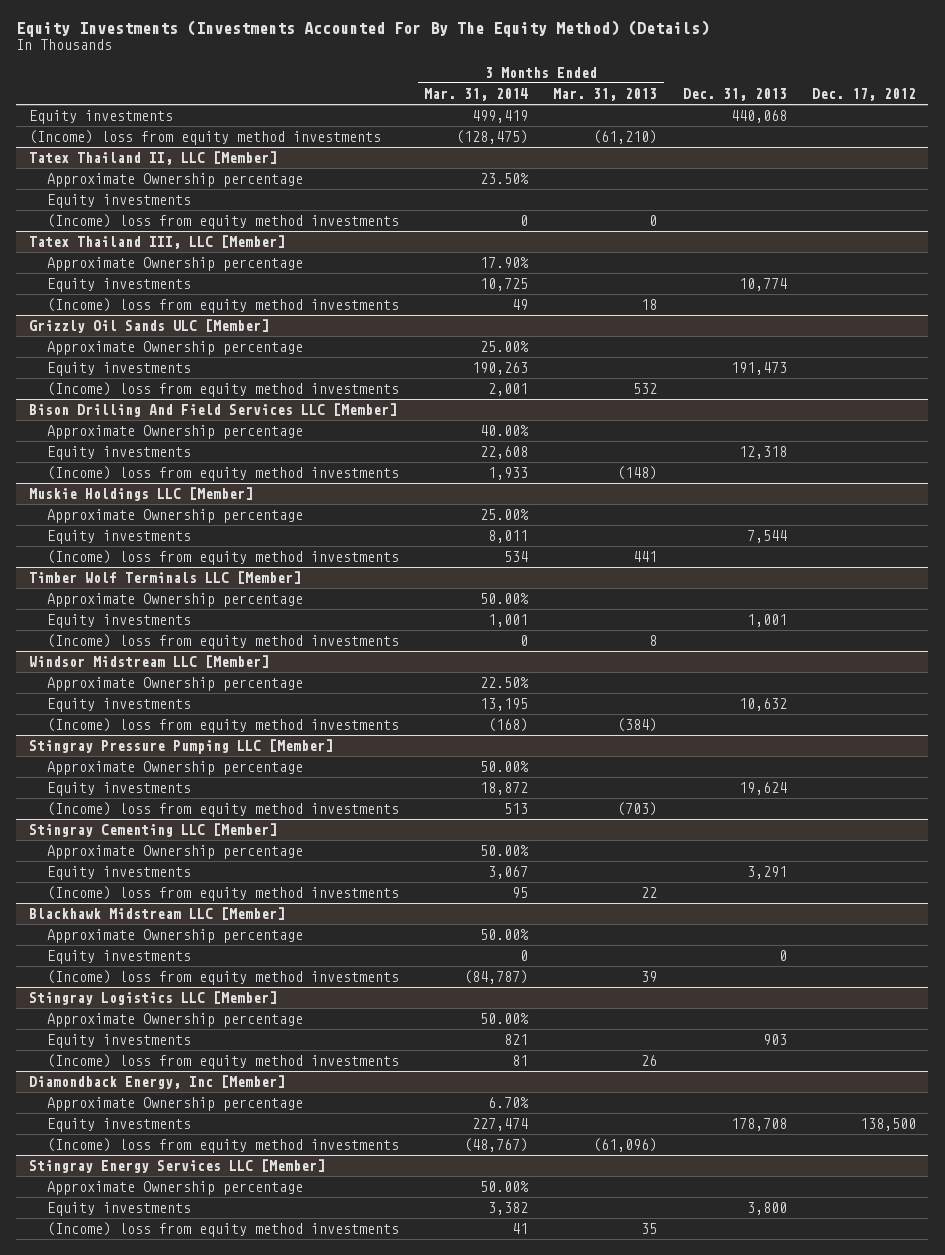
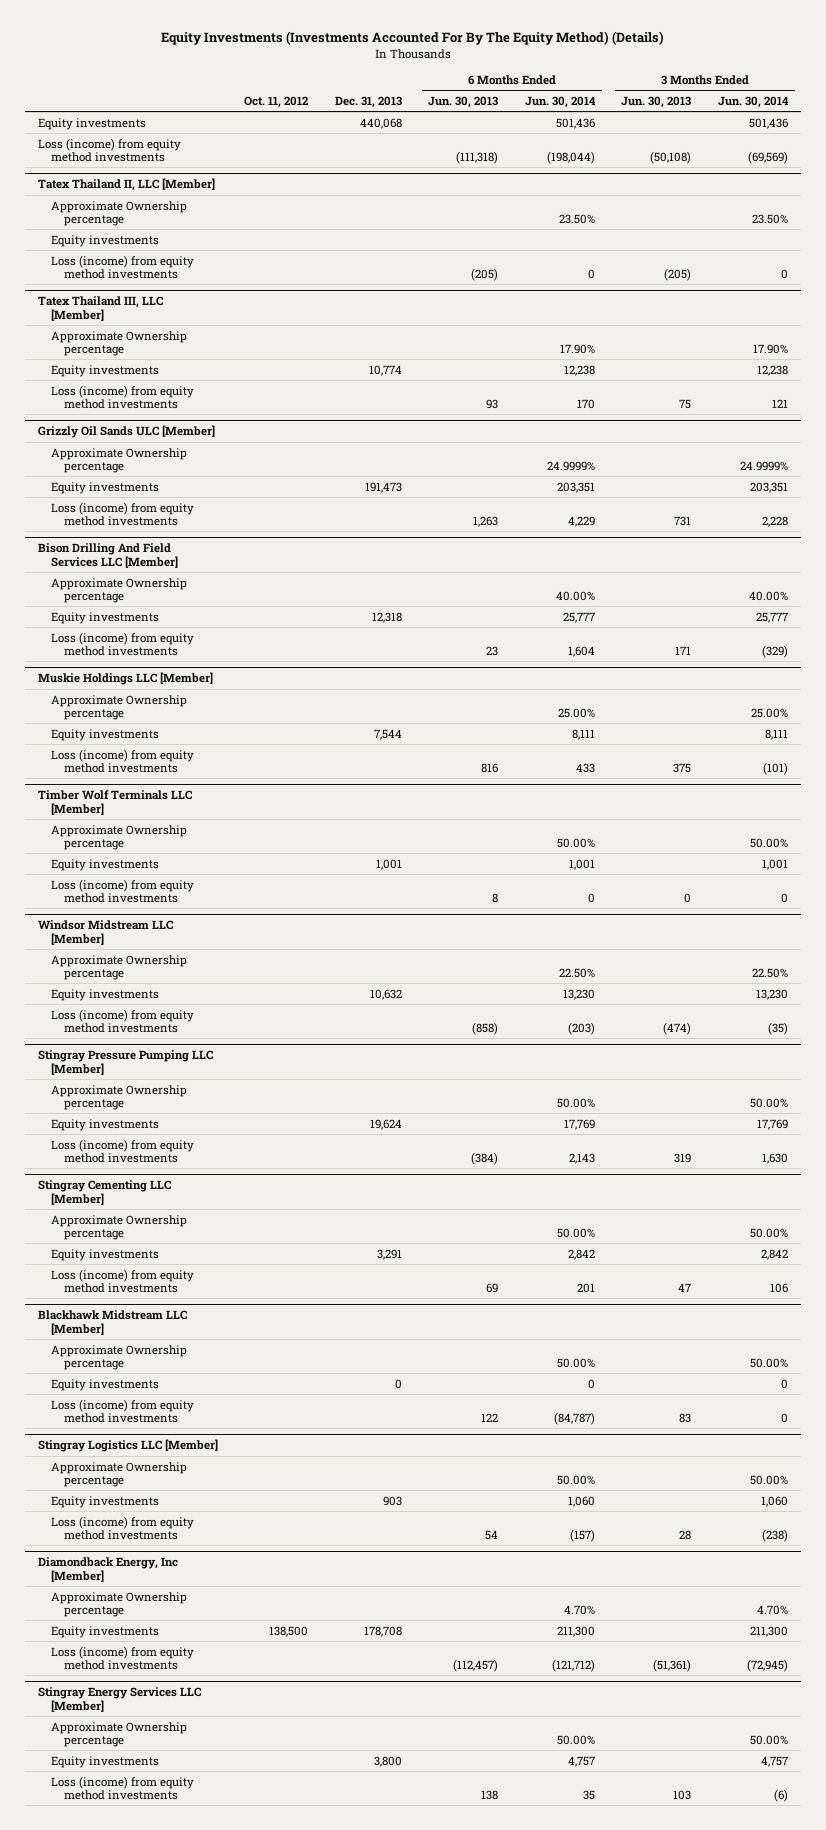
- | 3 Months Ended Mar. 31, 2014 | 3 Months Ended Mar. 31, 2013 | Dec. 31, 2013 | Dec. 17, 2012
+ | Oct. 11, 2012 | Dec. 31, 2013 | 6 Months Ended Jun. 30, 2013 | 6 Months Ended Jun. 30, 2014 | 3 Months Ended Jun. 30, 2013 | 3 Months Ended Jun. 30, 2014
- (Income) loss from equity method investments | (128,475) | (61,210) | |
+ Loss (income) from equity method investments | | | (111,318) | (198,044) | (50,108) | (69,569)
@ Tatex Thailand II, LLC [Member]
- (Income) loss from equity method investments | 0 | 0 | |
+ Loss (income) from equity method investments | | | (205) | 0 | (205) | 0
@ Tatex Thailand III, LLC [Member]
- (Income) loss from equity method investments | 49 | 18 | |
+ Loss (income) from equity method investments | | | 93 | 170 | 75 | 121
@ Grizzly Oil Sands ULC [Member]
- (Income) loss from equity method investments | 2,001 | 532 | |
+ Loss (income) from equity method investments | | | 1,263 | 4,229 | 731 | 2,228
@ Bison Drilling And Field Services LLC [Member]
- (Income) loss from equity method investments | 1,933 | (148) | |
+ Loss (income) from equity method investments | | | 23 | 1,604 | 171 | (329)
@ Muskie Holdings LLC [Member]
- (Income) loss from equity method investments | 534 | 441 | |
+ Loss (income) from equity method investments | | | 816 | 433 | 375 | (101)
@ Timber Wolf Terminals LLC [Member]
- (Income) loss from equity method investments | 0 | 8 | |
+ Loss (income) from equity method investments | | | 8 | 0 | 0 | 0
@ Windsor Midstream LLC [Member]
- (Income) loss from equity method investments | (168) | (384) | |
+ Loss (income) from equity method investments | | | (858) | (203) | (474) | (35)
@ Stingray Pressure Pumping LLC [Member]
- (Income) loss from equity method investments | 513 | (703) | |
+ Loss (income) from equity method investments | | | (384) | 2,143 | 319 | 1,630
@ Stingray Cementing LLC [Member]
- (Income) loss from equity method investments | 95 | 22 | |
+ Loss (income) from equity method investments | | | 69 | 201 | 47 | 106
@ Blackhawk Midstream LLC [Member]
- (Income) loss from equity method investments | (84,787) | 39 | |
+ Loss (income) from equity method investments | | | 122 | (84,787) | 83 | 0
@ Stingray Logistics LLC [Member]
- (Income) loss from equity method investments | 81 | 26 | |
+ Loss (income) from equity method investments | | | 54 | (157) | 28 | (238)
@ Diamondback Energy, Inc [Member]
- (Income) loss from equity method investments | (48,767) | (61,096) | |
+ Loss (income) from equity method investments | | | (112,457) | (121,712) | (51,361) | (72,945)
@ Stingray Energy Services LLC [Member]
- (Income) loss from equity method investments | 41 | 35 | |
+ Loss (income) from equity method investments | | | 138 | 35 | 103 | (6)

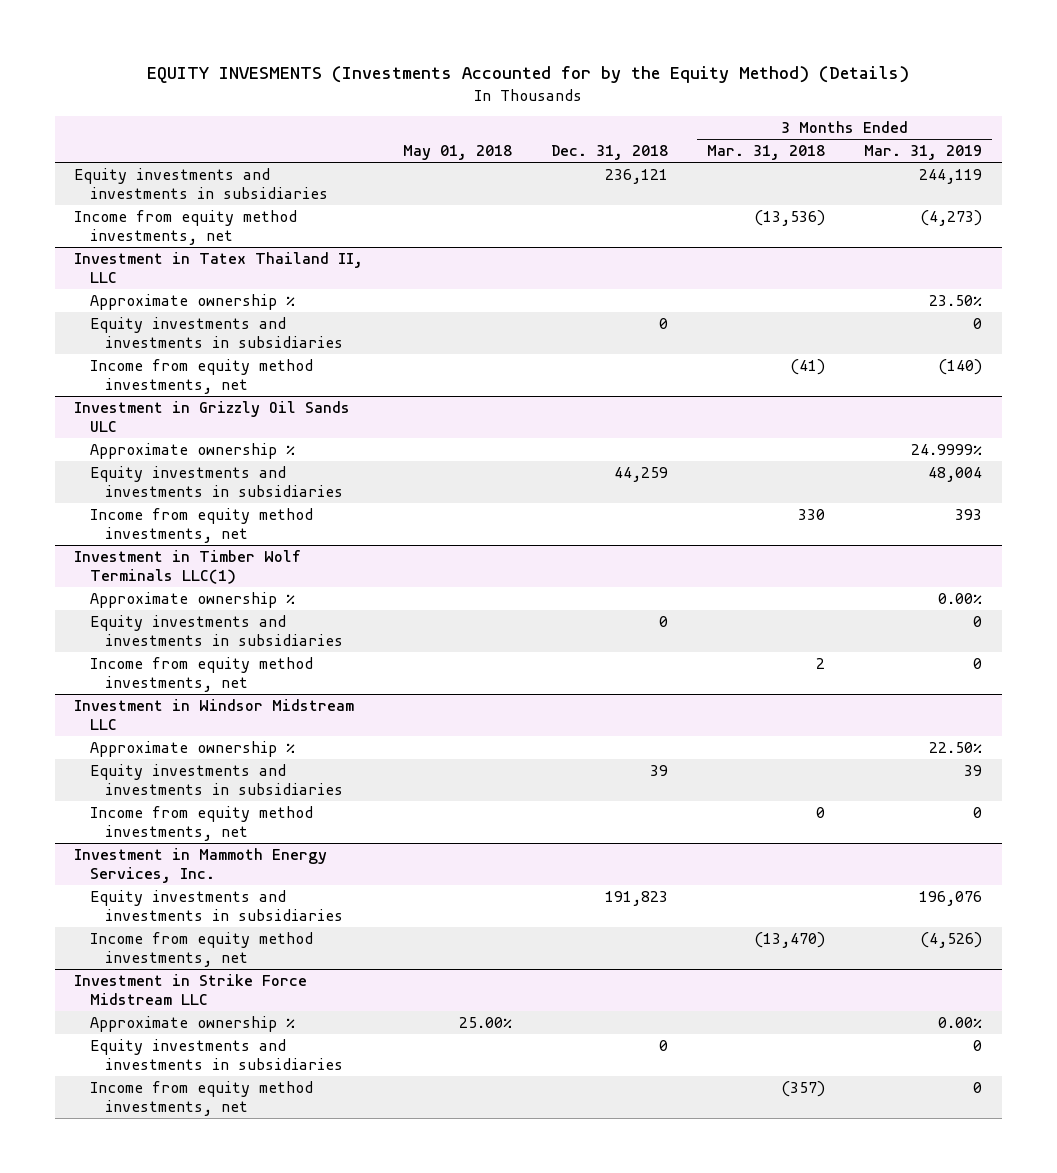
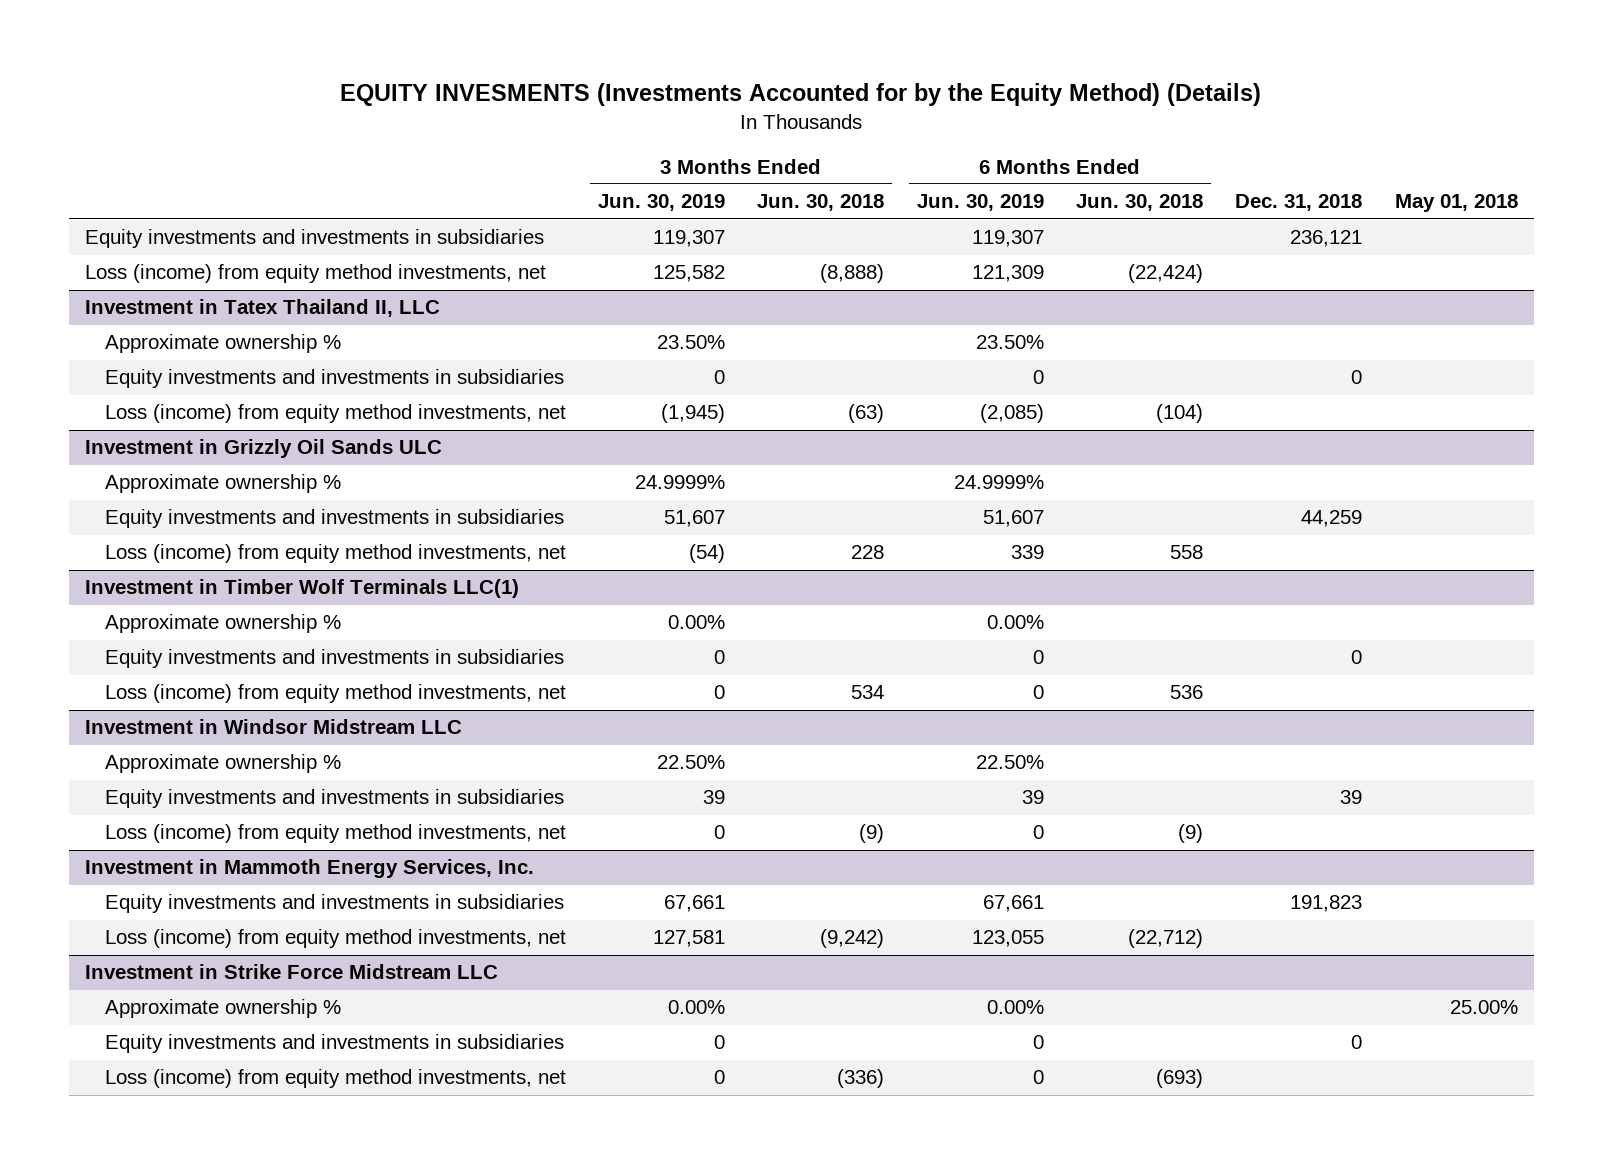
- | May 01, 2018 | Dec. 31, 2018 | 3 Months Ended Mar. 31, 2018 | 3 Months Ended Mar. 31, 2019
+ | 3 Months Ended Jun. 30, 2019 | 3 Months Ended Jun. 30, 2018 | 6 Months Ended Jun. 30, 2019 | 6 Months Ended Jun. 30, 2018 | Dec. 31, 2018 | May 01, 2018
- Income from equity method investments, net | | | (13,536) | (4,273)
+ Loss (income) from equity method investments, net | 125,582 | (8,888) | 121,309 | (22,424) | |
@ Investment in Tatex Thailand II, LLC
- Income from equity method investments, net | | | (41) | (140)
+ Loss (income) from equity method investments, net | (1,945) | (63) | (2,085) | (104) | |
@ Investment in Grizzly Oil Sands ULC
- Income from equity method investments, net | | | 330 | 393
+ Loss (income) from equity method investments, net | (54) | 228 | 339 | 558 | |
@ Investment in Timber Wolf Terminals LLC(1)
- Income from equity method investments, net | | | 2 | 0
+ Loss (income) from equity method investments, net | 0 | 534 | 0 | 536 | |
@ Investment in Windsor Midstream LLC
- Income from equity method investments, net | | | 0 | 0
+ Loss (income) from equity method investments, net | 0 | (9) | 0 | (9) | |
@ Investment in Mammoth Energy Services, Inc.
- Income from equity method investments, net | | | (13,470) | (4,526)
+ Loss (income) from equity method investments, net | 127,581 | (9,242) | 123,055 | (22,712) | |
@ Investment in Strike Force Midstream LLC
- Income from equity method investments, net | | | (357) | 0
+ Loss (income) from equity method investments, net | 0 | (336) | 0 | (693) | |

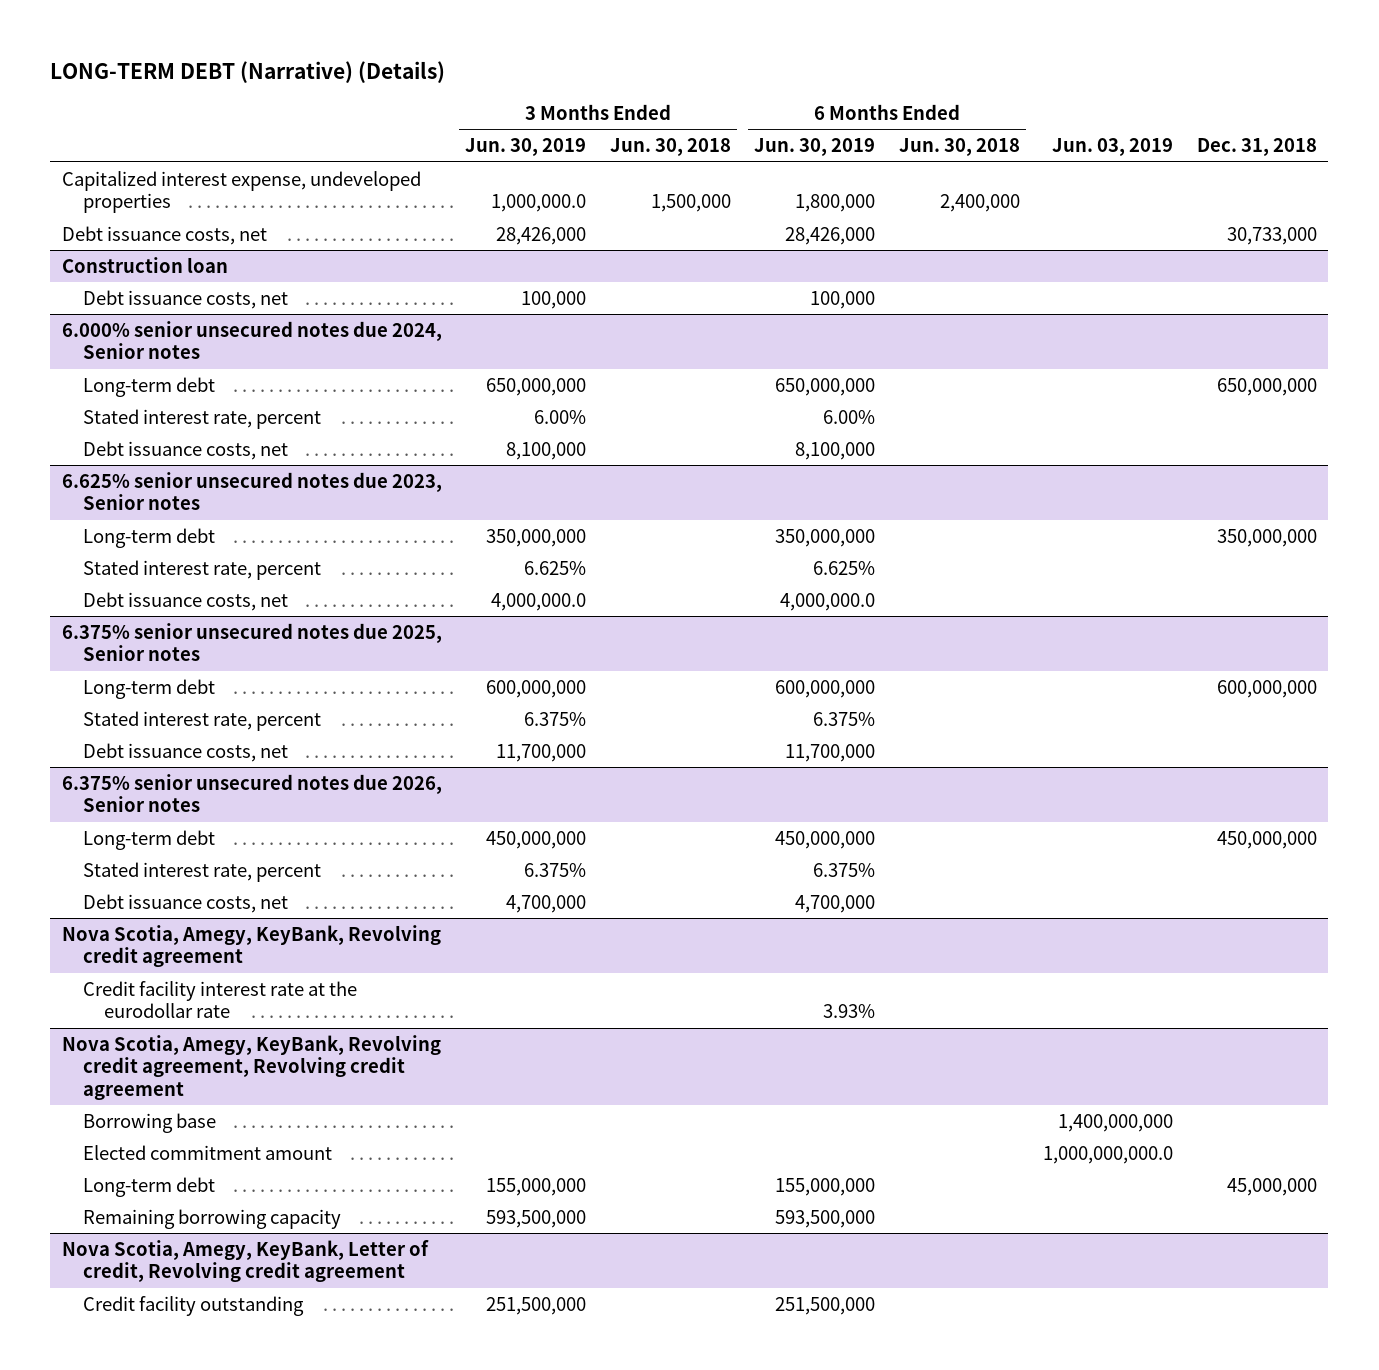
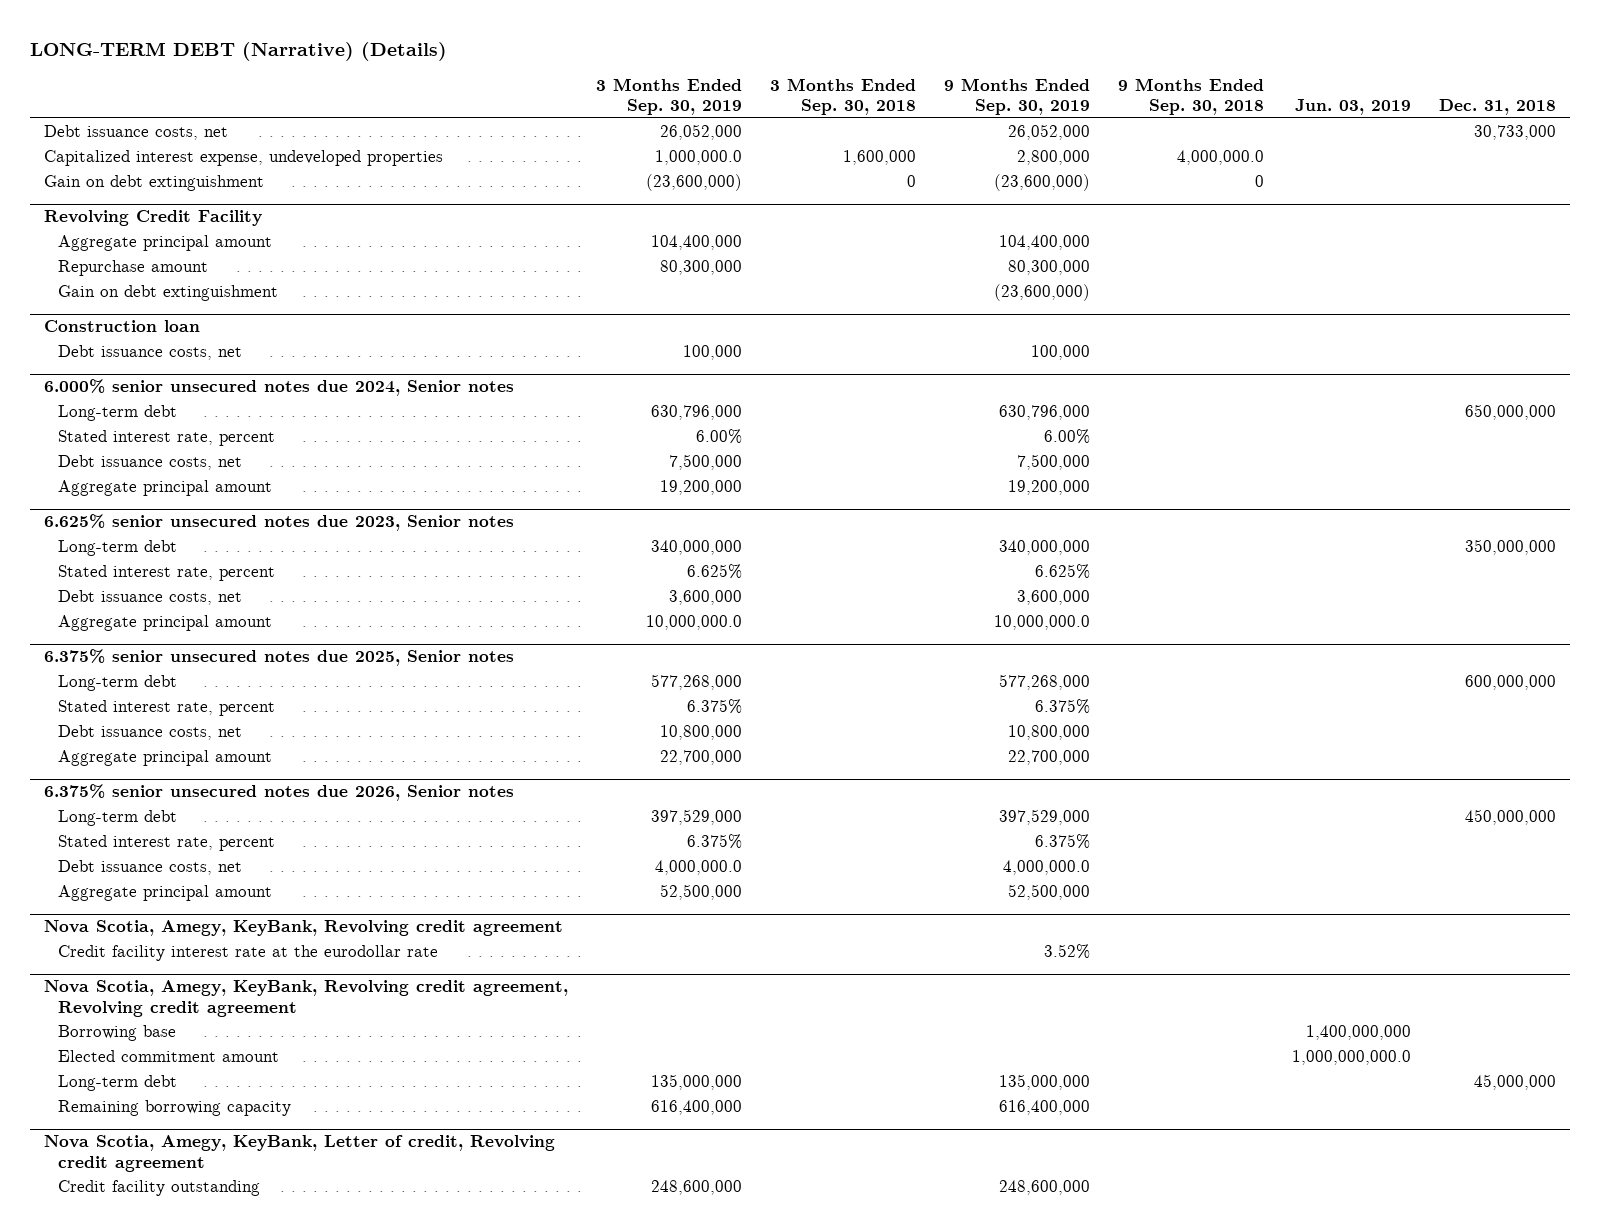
- | 3 Months Ended Jun. 30, 2019 | 3 Months Ended Jun. 30, 2018 | 6 Months Ended Jun. 30, 2019 | 6 Months Ended Jun. 30, 2018 | Jun. 03, 2019 | Dec. 31, 2018
+ | 3 Months Ended Sep. 30, 2019 | 3 Months Ended Sep. 30, 2018 | 9 Months Ended Sep. 30, 2019 | 9 Months Ended Sep. 30, 2018 | Jun. 03, 2019 | Dec. 31, 2018
moved down: Capitalized interest expense, undeveloped properties | 1,000,000.0 | 1,600,000 | 2,800,000 | 4,000,000.0 | |
+ Gain on debt extinguishment | (23,600,000) | 0 | (23,600,000) | 0 | |
+ Revolving Credit Facility
+ Aggregate principal amount | 104,400,000 | | 104,400,000 | | |
+ Repurchase amount | 80,300,000 | | 80,300,000 | | |
+ Gain on debt extinguishment | | | (23,600,000) | | |
@ 6.000% senior unsecured notes due 2024, Senior notes
+ Aggregate principal amount | 19,200,000 | | 19,200,000 | | |
@ 6.625% senior unsecured notes due 2023, Senior notes
+ Aggregate principal amount | 10,000,000.0 | | 10,000,000.0 | | |
@ 6.375% senior unsecured notes due 2025, Senior notes
+ Aggregate principal amount | 22,700,000 | | 22,700,000 | | |
@ 6.375% senior unsecured notes due 2026, Senior notes
+ Aggregate principal amount | 52,500,000 | | 52,500,000 | | |

